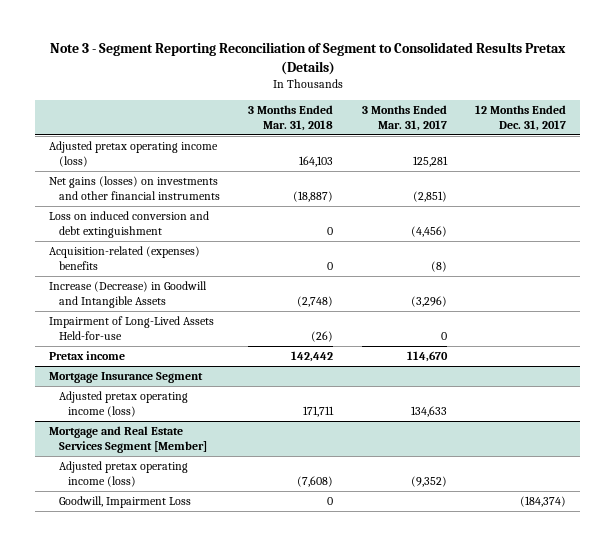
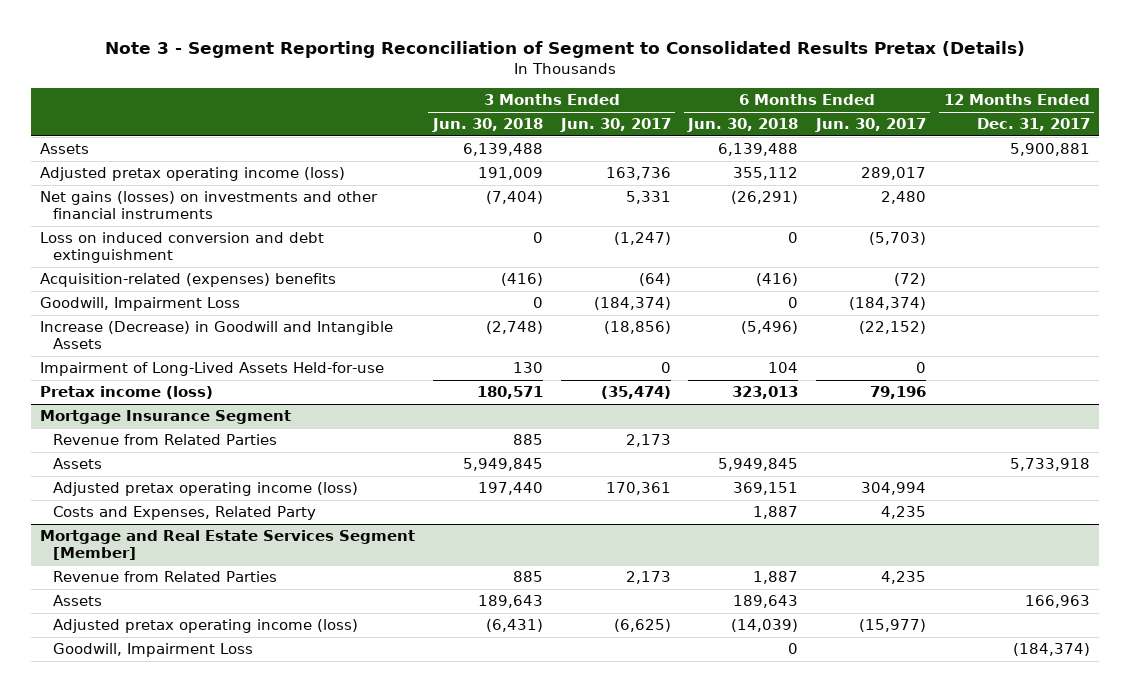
- | 3 Months Ended Mar. 31, 2018 | 3 Months Ended Mar. 31, 2017 | 12 Months Ended Dec. 31, 2017
+ | 3 Months Ended Jun. 30, 2018 | 3 Months Ended Jun. 30, 2017 | 6 Months Ended Jun. 30, 2018 | 6 Months Ended Jun. 30, 2017 | 12 Months Ended Dec. 31, 2017
+ Assets | 6,139,488 | | 6,139,488 | | 5,900,881
+ Goodwill, Impairment Loss | 0 | (184,374) | 0 | (184,374) |
- Pretax income | 142,442 | 114,670 |
+ Pretax income (loss) | 180,571 | (35,474) | 323,013 | 79,196 |
@ Mortgage Insurance Segment
+ Revenue from Related Parties | 885 | 2,173 | | |
+ Assets | 5,949,845 | | 5,949,845 | | 5,733,918
+ Costs and Expenses, Related Party | | | 1,887 | 4,235 |
@ Mortgage and Real Estate Services Segment [Member]
+ Revenue from Related Parties | 885 | 2,173 | 1,887 | 4,235 |
+ Assets | 189,643 | | 189,643 | | 166,963

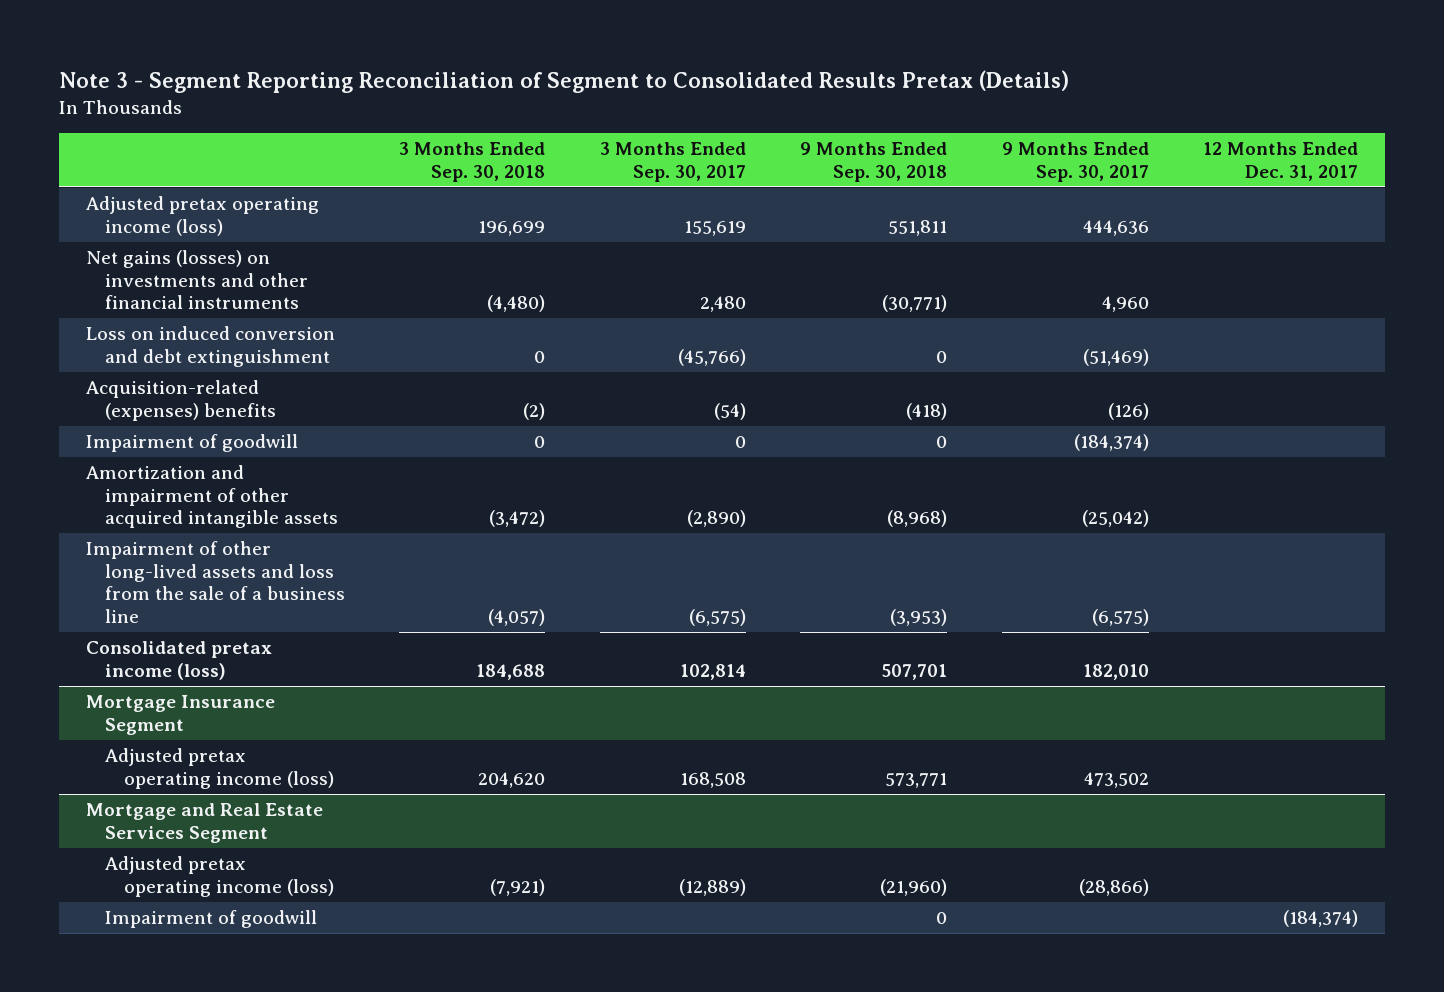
- | 3 Months Ended Jun. 30, 2018 | 3 Months Ended Jun. 30, 2017 | 6 Months Ended Jun. 30, 2018 | 6 Months Ended Jun. 30, 2017 | 12 Months Ended Dec. 31, 2017
+ | 3 Months Ended Sep. 30, 2018 | 3 Months Ended Sep. 30, 2017 | 9 Months Ended Sep. 30, 2018 | 9 Months Ended Sep. 30, 2017 | 12 Months Ended Dec. 31, 2017
- Assets | 6,139,488 | | 6,139,488 | | 5,900,881
- Goodwill, Impairment Loss | 0 | (184,374) | 0 | (184,374) |
- Increase (Decrease) in Goodwill and Intangible Assets | (2,748) | (18,856) | (5,496) | (22,152) |
- Impairment of Long-Lived Assets Held-for-use | 130 | 0 | 104 | 0 |
- Pretax income (loss) | 180,571 | (35,474) | 323,013 | 79,196 |
+ Impairment of goodwill | 0 | 0 | 0 | (184,374) |
+ Amortization and impairment of other acquired intangible assets | (3,472) | (2,890) | (8,968) | (25,042) |
+ Impairment of other long-lived assets and loss from the sale of a business line | (4,057) | (6,575) | (3,953) | (6,575) |
+ Consolidated pretax income (loss) | 184,688 | 102,814 | 507,701 | 182,010 |
@ Mortgage Insurance Segment
- Revenue from Related Parties | 885 | 2,173 | | |
- Assets | 5,949,845 | | 5,949,845 | | 5,733,918
- Costs and Expenses, Related Party | | | 1,887 | 4,235 |
- Mortgage and Real Estate Services Segment [Member]
- Revenue from Related Parties | 885 | 2,173 | 1,887 | 4,235 |
- Assets | 189,643 | | 189,643 | | 166,963
+ Mortgage and Real Estate Services Segment
- Goodwill, Impairment Loss | | | 0 | | (184,374)
+ Impairment of goodwill | | | 0 | | (184,374)

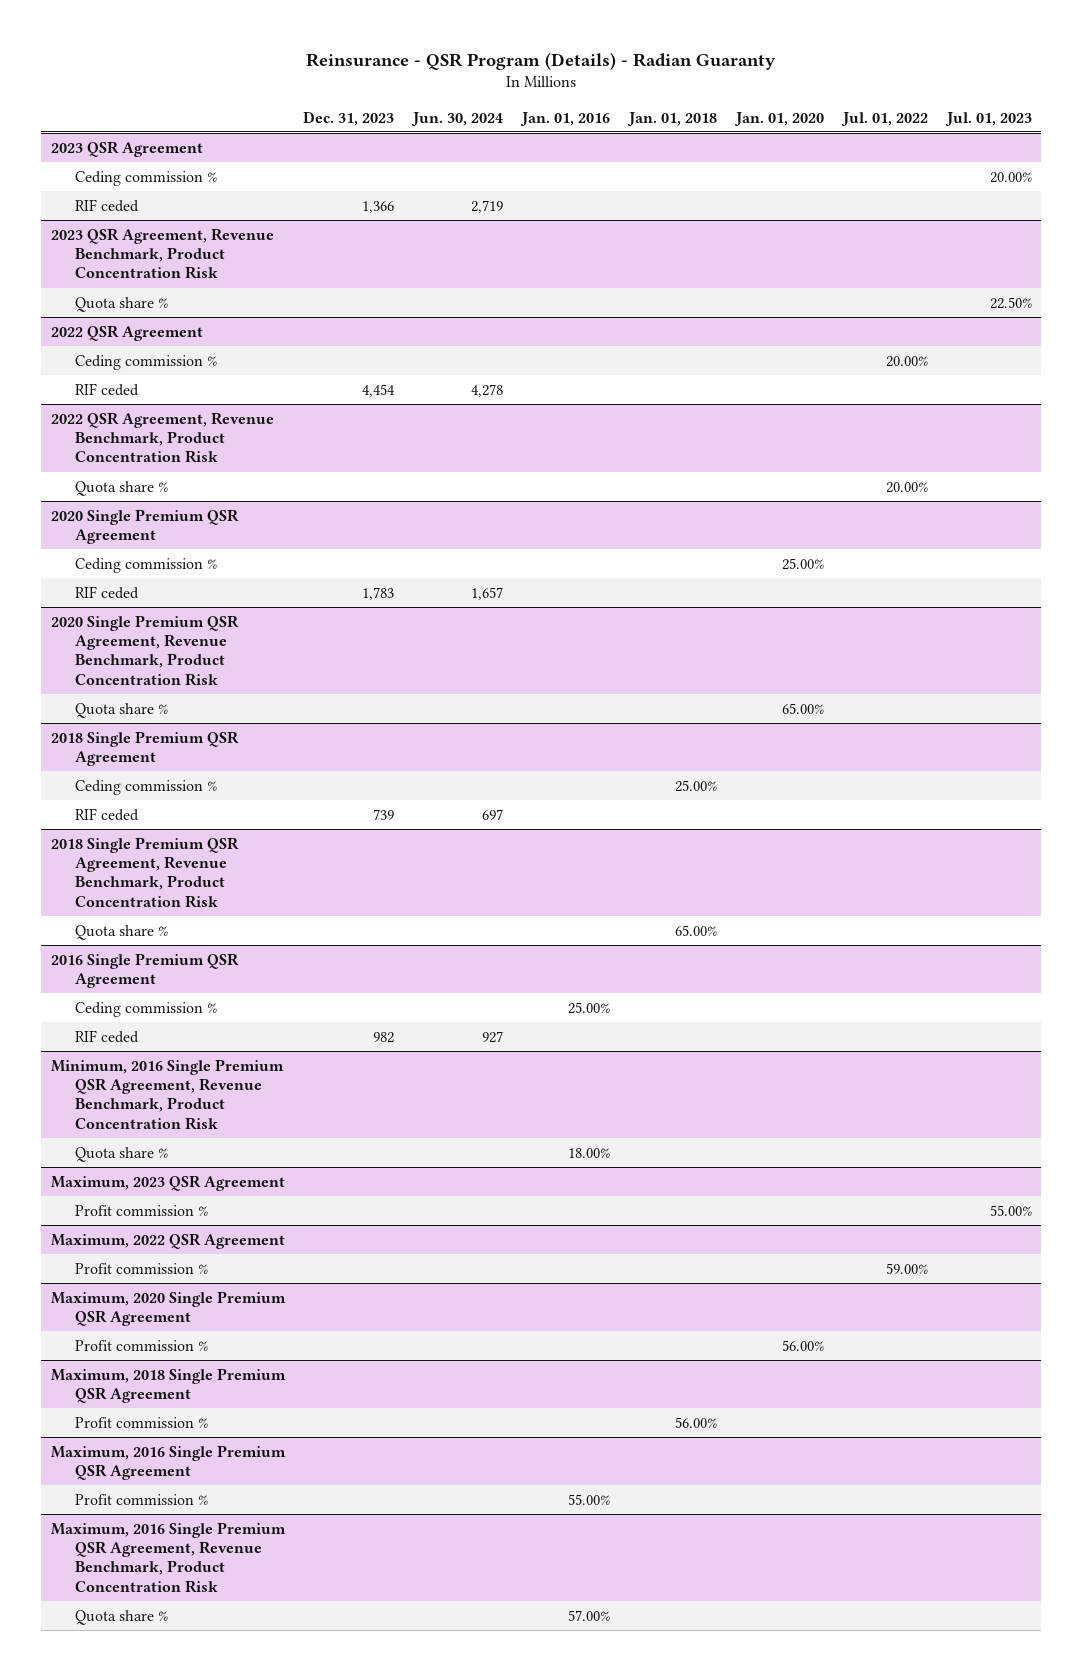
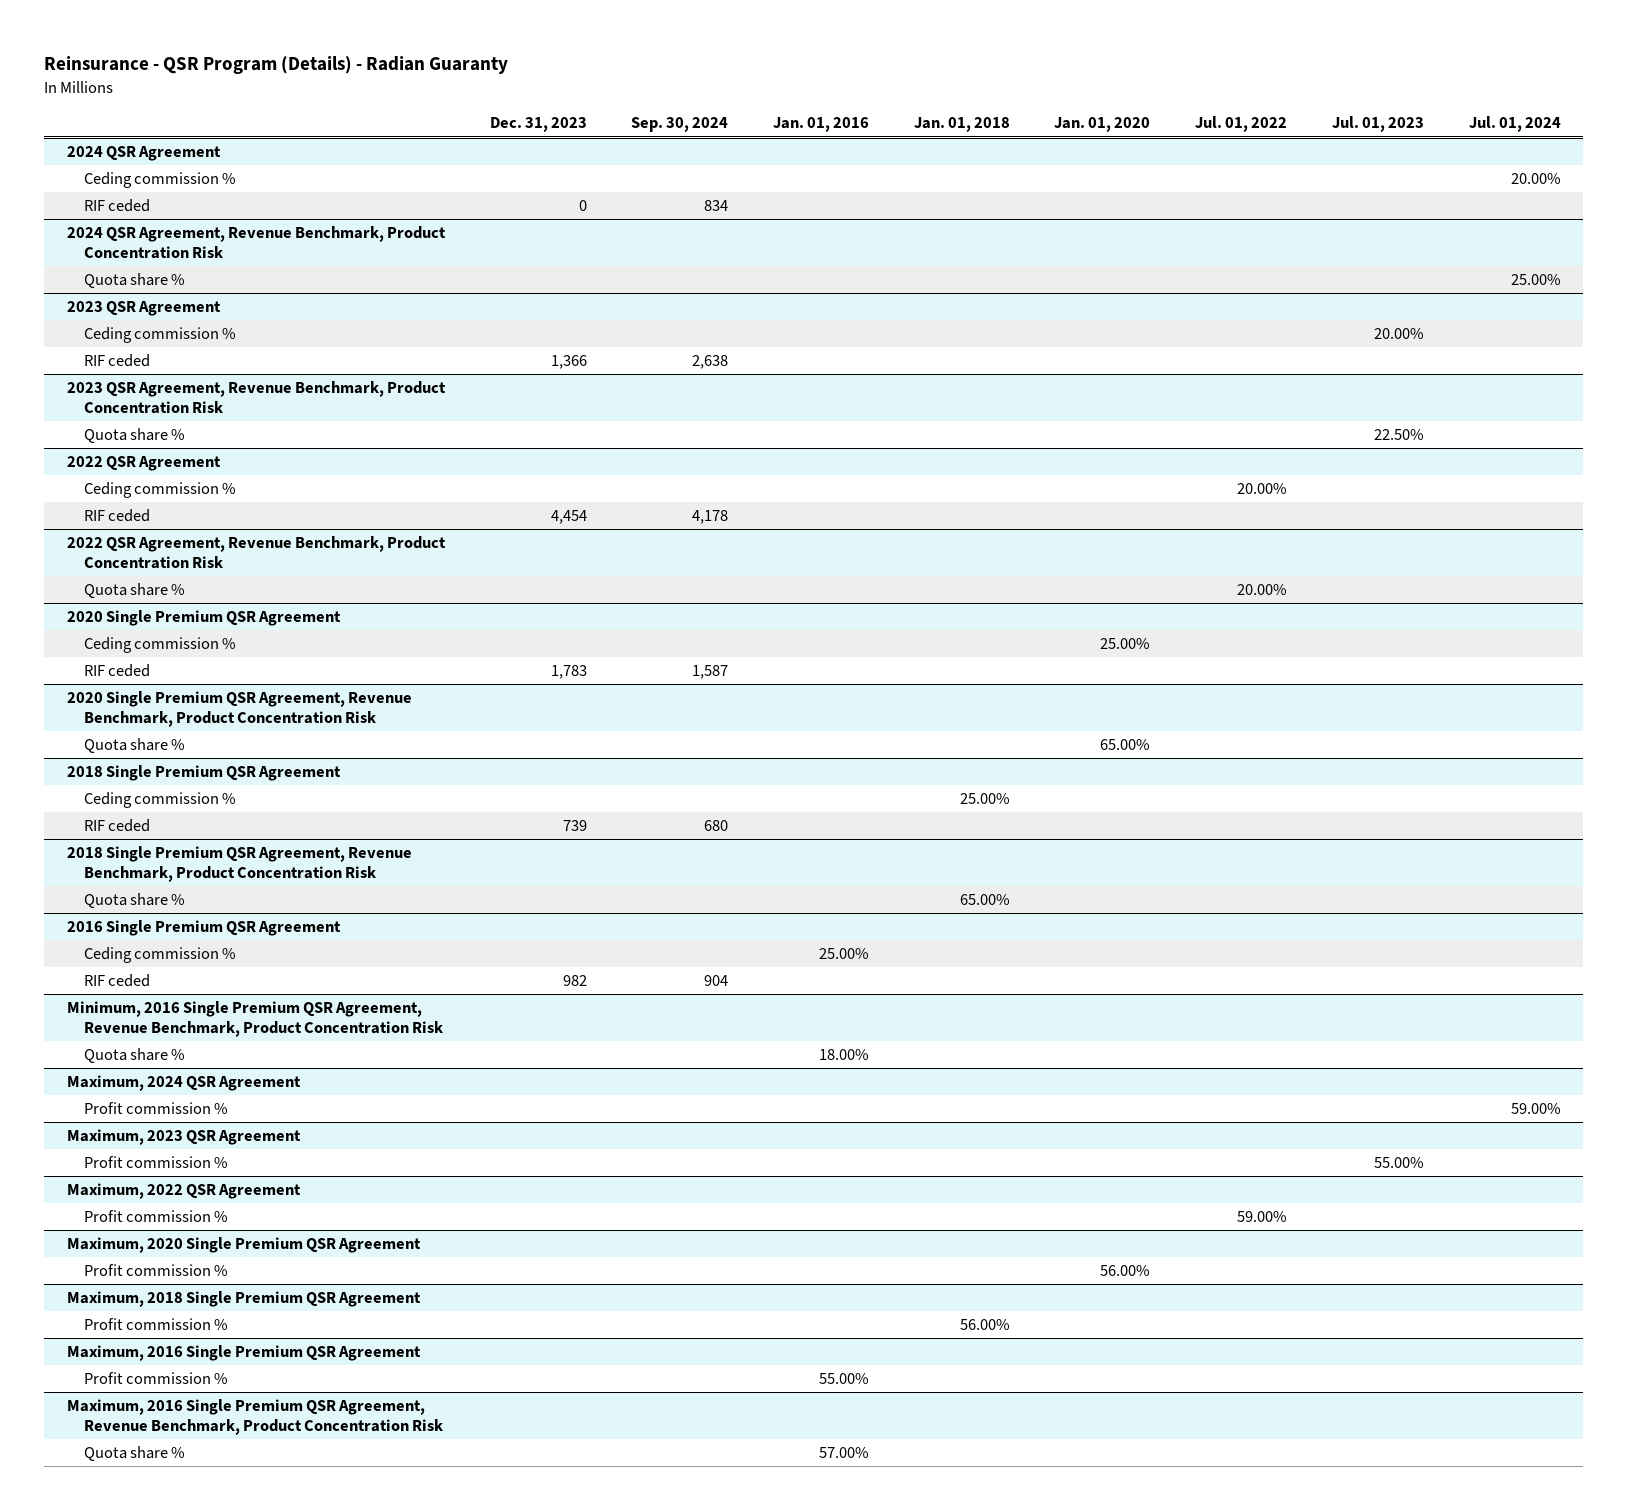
- | Dec. 31, 2023 | Jun. 30, 2024 | Jan. 01, 2016 | Jan. 01, 2018 | Jan. 01, 2020 | Jul. 01, 2022 | Jul. 01, 2023
+ | Dec. 31, 2023 | Sep. 30, 2024 | Jan. 01, 2016 | Jan. 01, 2018 | Jan. 01, 2020 | Jul. 01, 2022 | Jul. 01, 2023 | Jul. 01, 2024
+ 2024 QSR Agreement
+ Ceding commission % | | | | | | | | 20.00%
+ RIF ceded | 0 | 834 | | | | | |
+ 2024 QSR Agreement, Revenue Benchmark, Product Concentration Risk
+ Quota share % | | | | | | | | 25.00%
+ Maximum, 2024 QSR Agreement
+ Profit commission % | | | | | | | | 59.00%

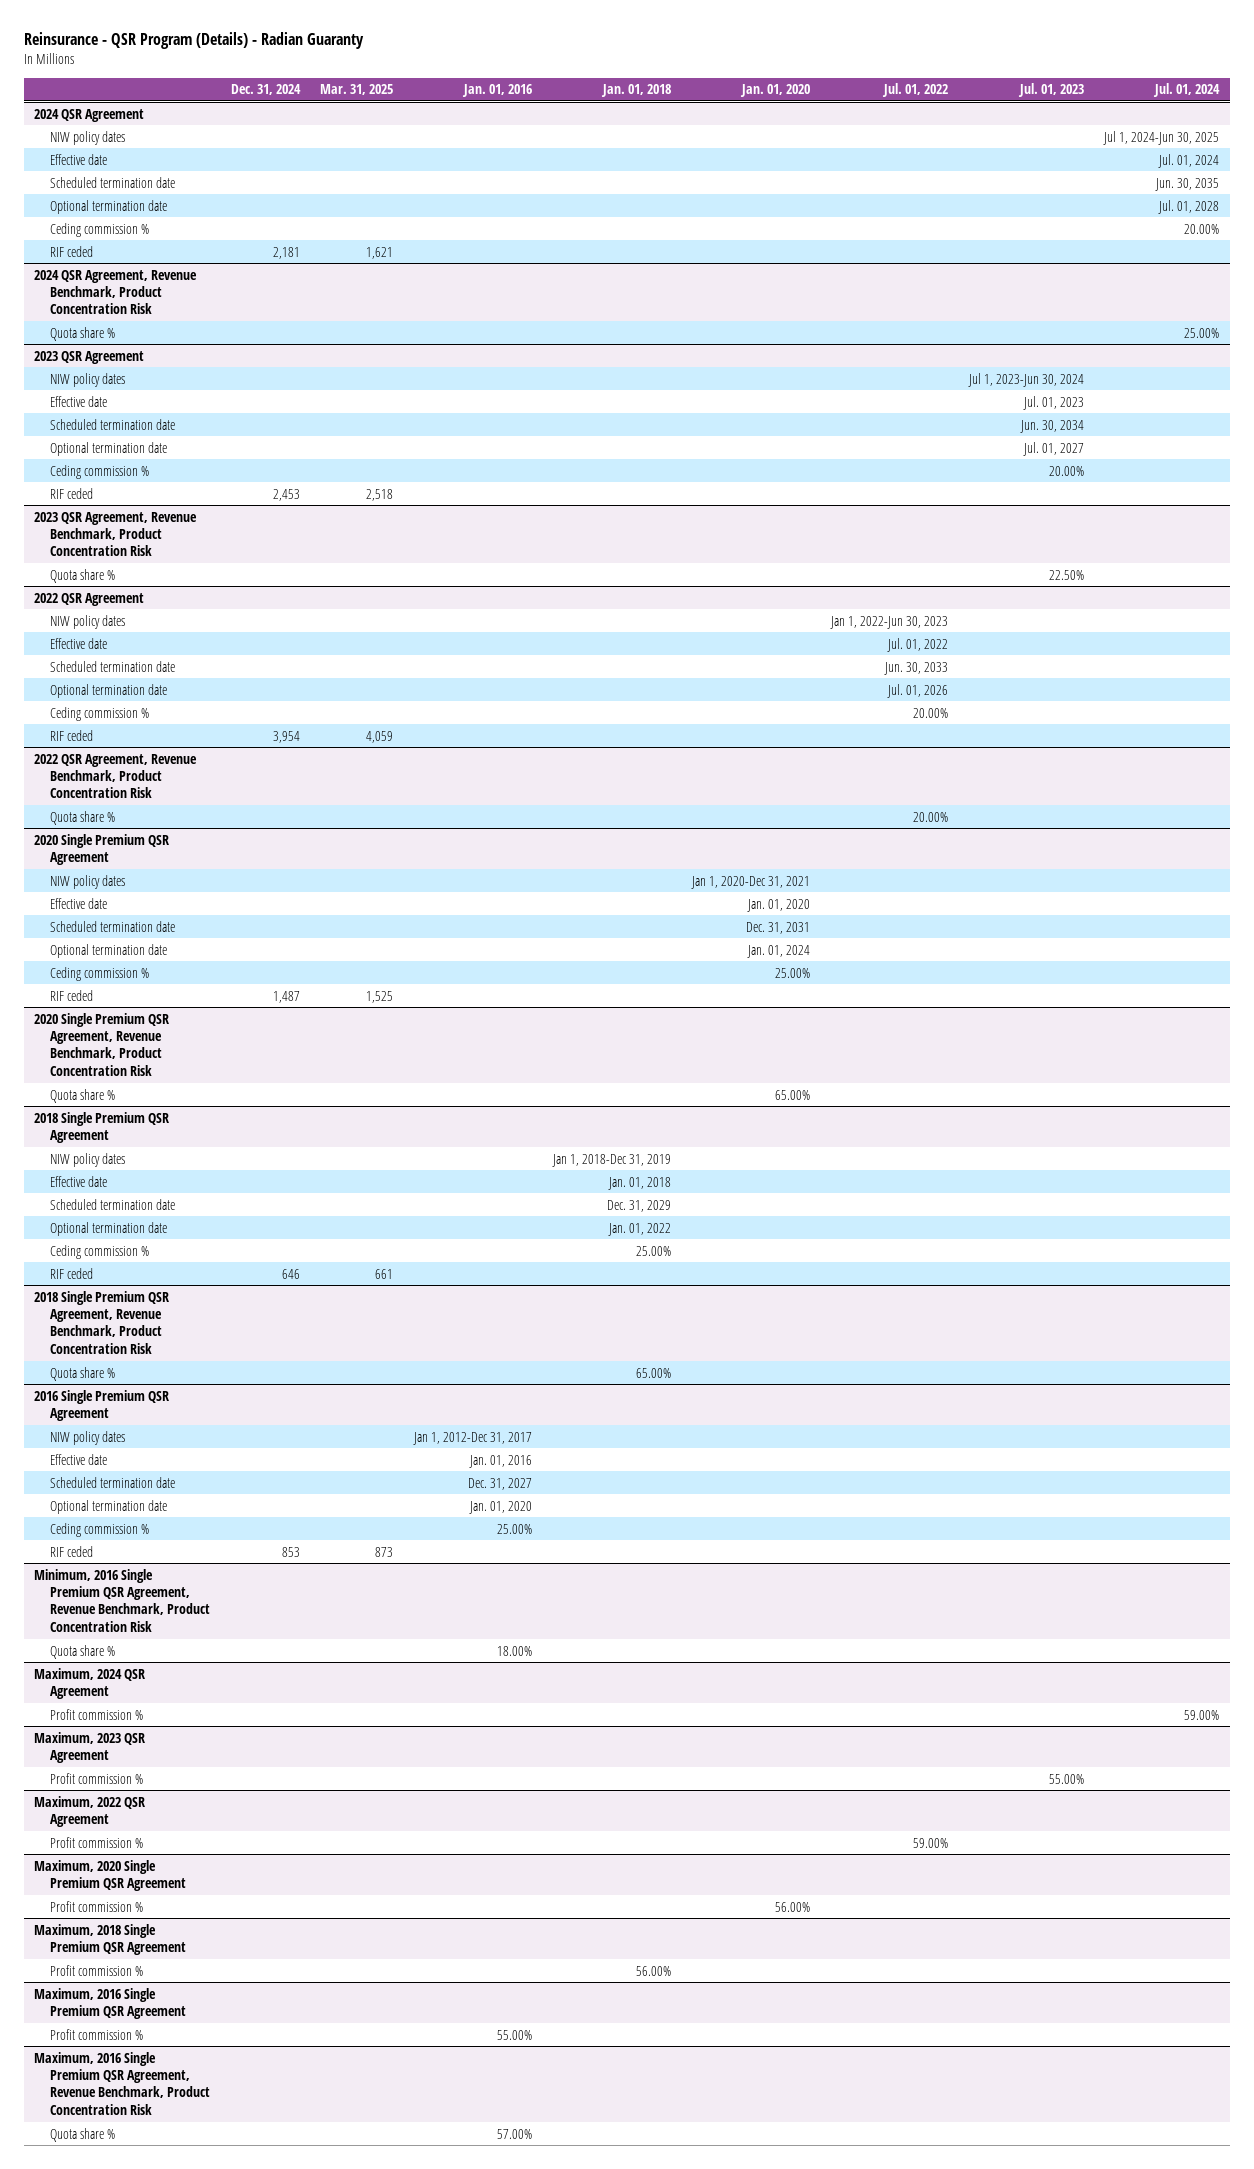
- | Dec. 31, 2023 | Sep. 30, 2024 | Jan. 01, 2016 | Jan. 01, 2018 | Jan. 01, 2020 | Jul. 01, 2022 | Jul. 01, 2023 | Jul. 01, 2024
+ | Dec. 31, 2024 | Mar. 31, 2025 | Jan. 01, 2016 | Jan. 01, 2018 | Jan. 01, 2020 | Jul. 01, 2022 | Jul. 01, 2023 | Jul. 01, 2024
@ 2024 QSR Agreement
+ NIW policy dates | | | | | | | | Jul 1, 2024-Jun 30, 2025
+ Effective date | | | | | | | | Jul. 01, 2024
+ Scheduled termination date | | | | | | | | Jun. 30, 2035
+ Optional termination date | | | | | | | | Jul. 01, 2028
@ 2023 QSR Agreement
+ NIW policy dates | | | | | | | Jul 1, 2023-Jun 30, 2024 |
+ Effective date | | | | | | | Jul. 01, 2023 |
+ Scheduled termination date | | | | | | | Jun. 30, 2034 |
+ Optional termination date | | | | | | | Jul. 01, 2027 |
@ 2022 QSR Agreement
+ NIW policy dates | | | | | | Jan 1, 2022-Jun 30, 2023 | |
+ Effective date | | | | | | Jul. 01, 2022 | |
+ Scheduled termination date | | | | | | Jun. 30, 2033 | |
+ Optional termination date | | | | | | Jul. 01, 2026 | |
@ 2020 Single Premium QSR Agreement
+ NIW policy dates | | | | | Jan 1, 2020-Dec 31, 2021 | | |
+ Effective date | | | | | Jan. 01, 2020 | | |
+ Scheduled termination date | | | | | Dec. 31, 2031 | | |
+ Optional termination date | | | | | Jan. 01, 2024 | | |
@ 2018 Single Premium QSR Agreement
+ NIW policy dates | | | | Jan 1, 2018-Dec 31, 2019 | | | |
+ Effective date | | | | Jan. 01, 2018 | | | |
+ Scheduled termination date | | | | Dec. 31, 2029 | | | |
+ Optional termination date | | | | Jan. 01, 2022 | | | |
@ 2016 Single Premium QSR Agreement
+ NIW policy dates | | | Jan 1, 2012-Dec 31, 2017 | | | | |
+ Effective date | | | Jan. 01, 2016 | | | | |
+ Scheduled termination date | | | Dec. 31, 2027 | | | | |
+ Optional termination date | | | Jan. 01, 2020 | | | | |

